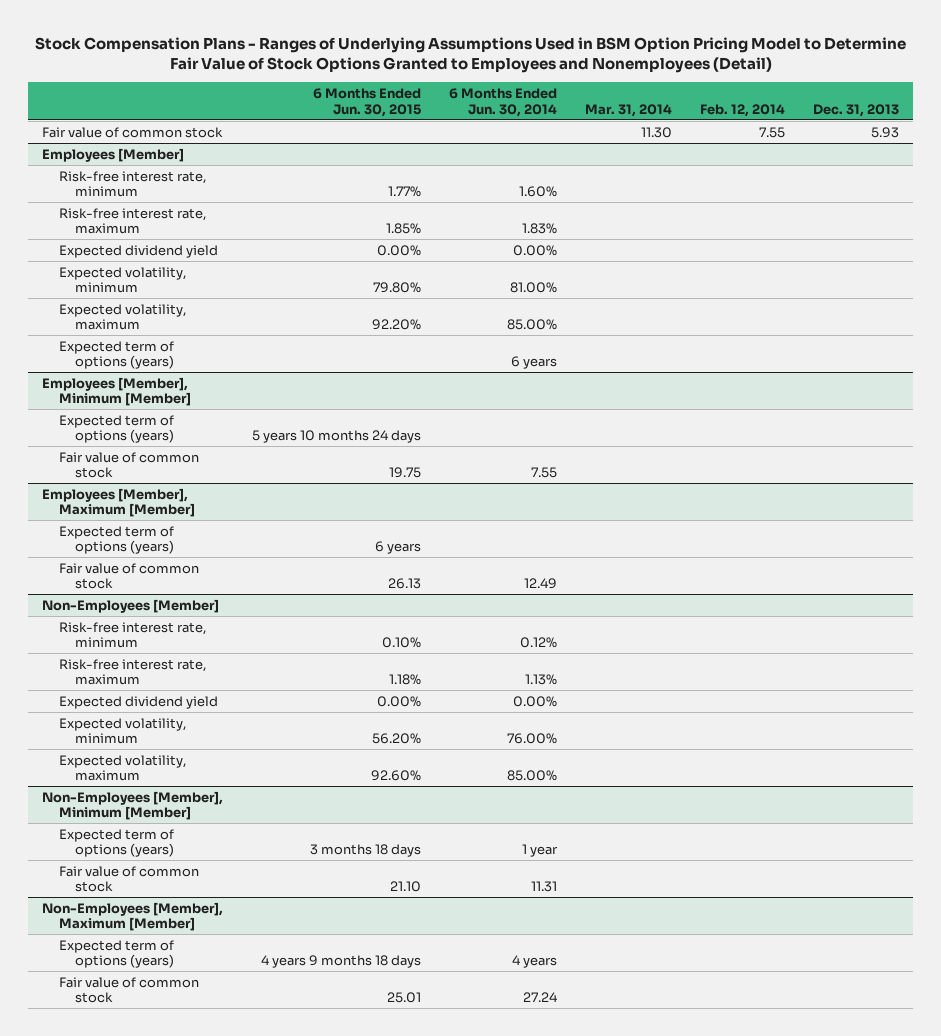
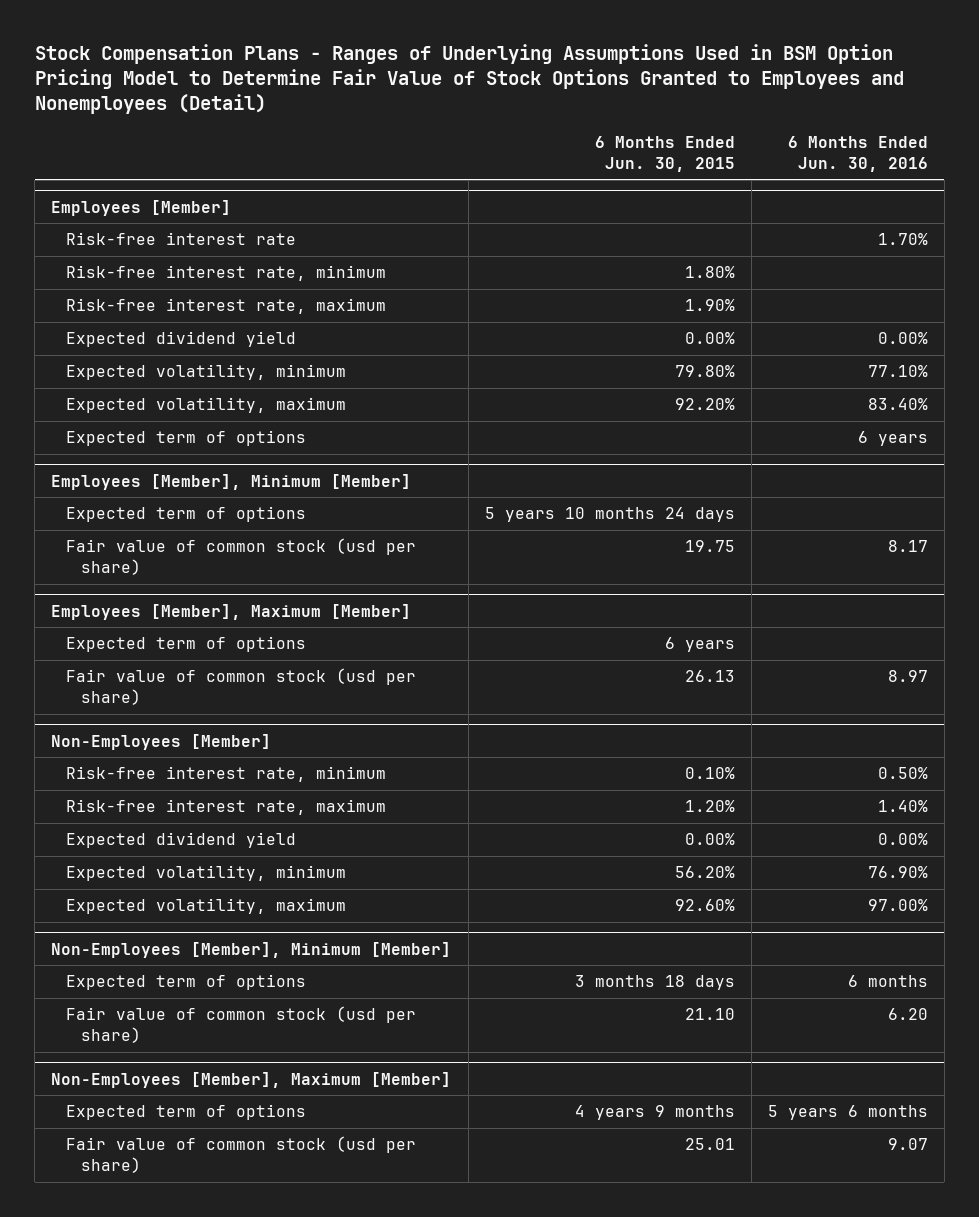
- | 6 Months Ended Jun. 30, 2015 | 6 Months Ended Jun. 30, 2014 | Mar. 31, 2014 | Feb. 12, 2014 | Dec. 31, 2013
+ | 6 Months Ended Jun. 30, 2015 | 6 Months Ended Jun. 30, 2016
- Fair value of common stock | | | 11.30 | 7.55 | 5.93
@ Employees [Member]
- Risk-free interest rate, minimum | 1.77% | 1.60% | | |
- Risk-free interest rate, maximum | 1.85% | 1.83% | | |
+ Risk-free interest rate | | 1.70%
+ Risk-free interest rate, minimum | 1.80% |
+ Risk-free interest rate, maximum | 1.90% |
- Expected term of options (years) | | 6 years | | |
+ Expected term of options | | 6 years
@ Employees [Member], Minimum [Member]
- Expected term of options (years) | 5 years 10 months 24 days | | | |
- Fair value of common stock | 19.75 | 7.55 | | |
+ Expected term of options | 5 years 10 months 24 days |
+ Fair value of common stock (usd per share) | 19.75 | 8.17
@ Employees [Member], Maximum [Member]
- Expected term of options (years) | 6 years | | | |
- Fair value of common stock | 26.13 | 12.49 | | |
+ Expected term of options | 6 years |
+ Fair value of common stock (usd per share) | 26.13 | 8.97
@ Non-Employees [Member]
- Risk-free interest rate, maximum | 1.18% | 1.13% | | |
+ Risk-free interest rate, maximum | 1.20% | 1.40%
@ Non-Employees [Member], Minimum [Member]
- Expected term of options (years) | 3 months 18 days | 1 year | | |
- Fair value of common stock | 21.10 | 11.31 | | |
+ Expected term of options | 3 months 18 days | 6 months
+ Fair value of common stock (usd per share) | 21.10 | 6.20
@ Non-Employees [Member], Maximum [Member]
- Expected term of options (years) | 4 years 9 months 18 days | 4 years | | |
- Fair value of common stock | 25.01 | 27.24 | | |
+ Expected term of options | 4 years 9 months | 5 years 6 months
+ Fair value of common stock (usd per share) | 25.01 | 9.07

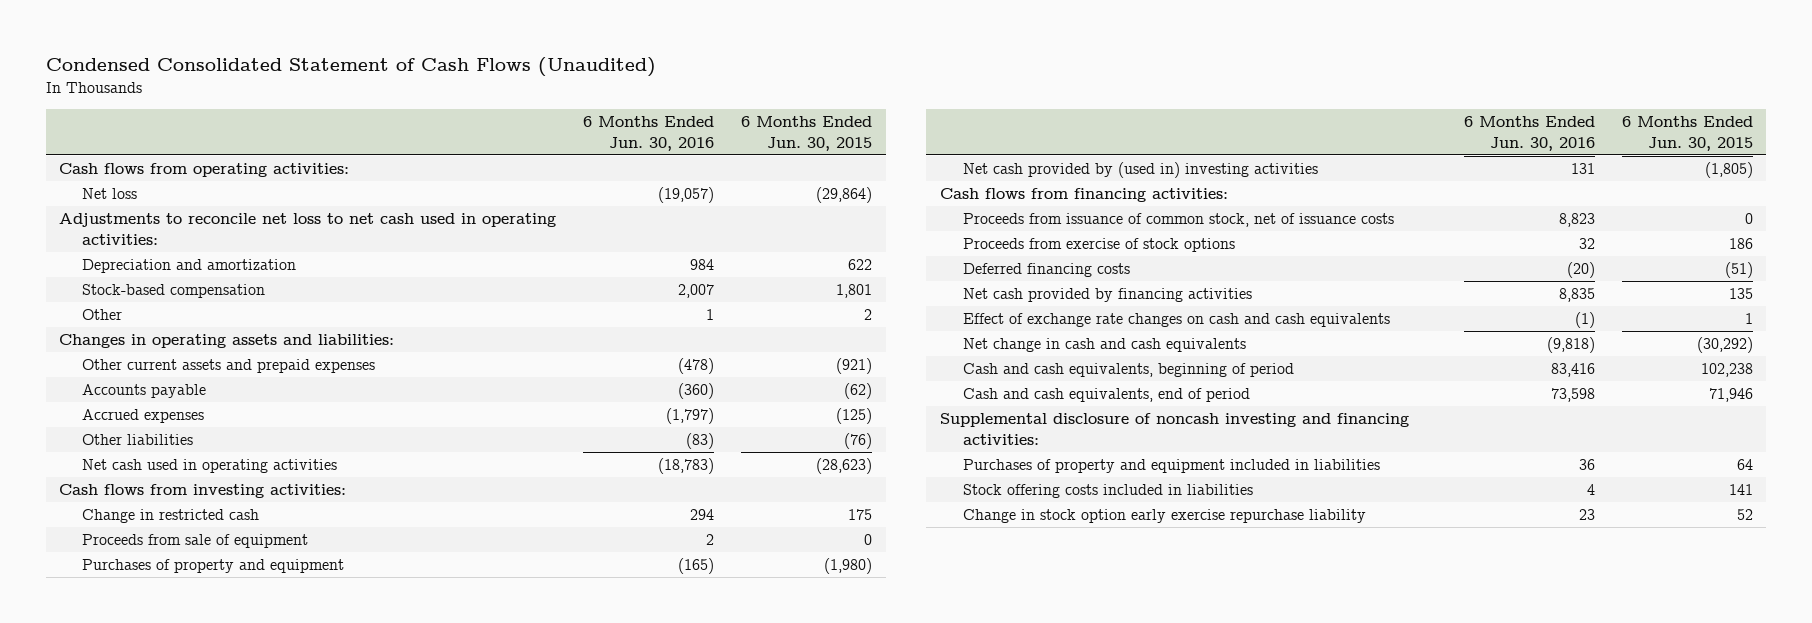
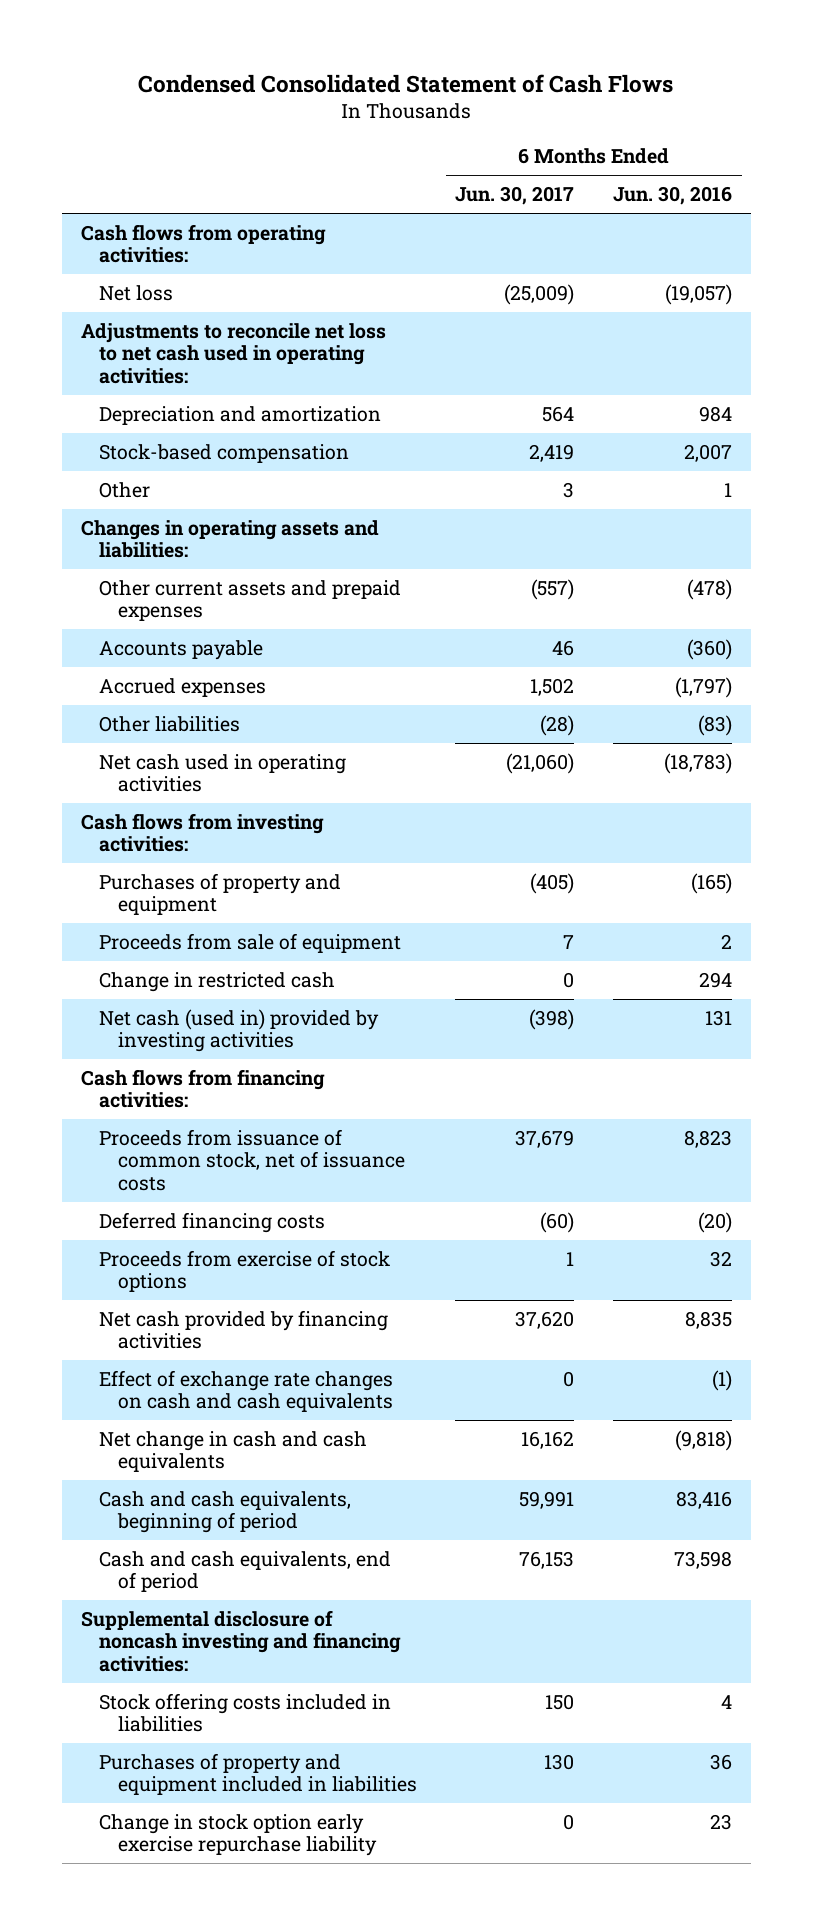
- Condensed Consolidated Statement of Cash Flows (Unaudited)
+ Condensed Consolidated Statement of Cash Flows
- | 6 Months Ended Jun. 30, 2016 | 6 Months Ended Jun. 30, 2015
+ | 6 Months Ended Jun. 30, 2017 | 6 Months Ended Jun. 30, 2016
- Net cash provided by (used in) investing activities | 131 | (1,805)
moved down: Proceeds from sale of equipment | 7 | 2
moved down: Change in restricted cash | 0 | 294
+ Net cash (used in) provided by investing activities | (398) | 131
moved down: Proceeds from exercise of stock options | 1 | 32
moved down: Purchases of property and equipment included in liabilities | 130 | 36

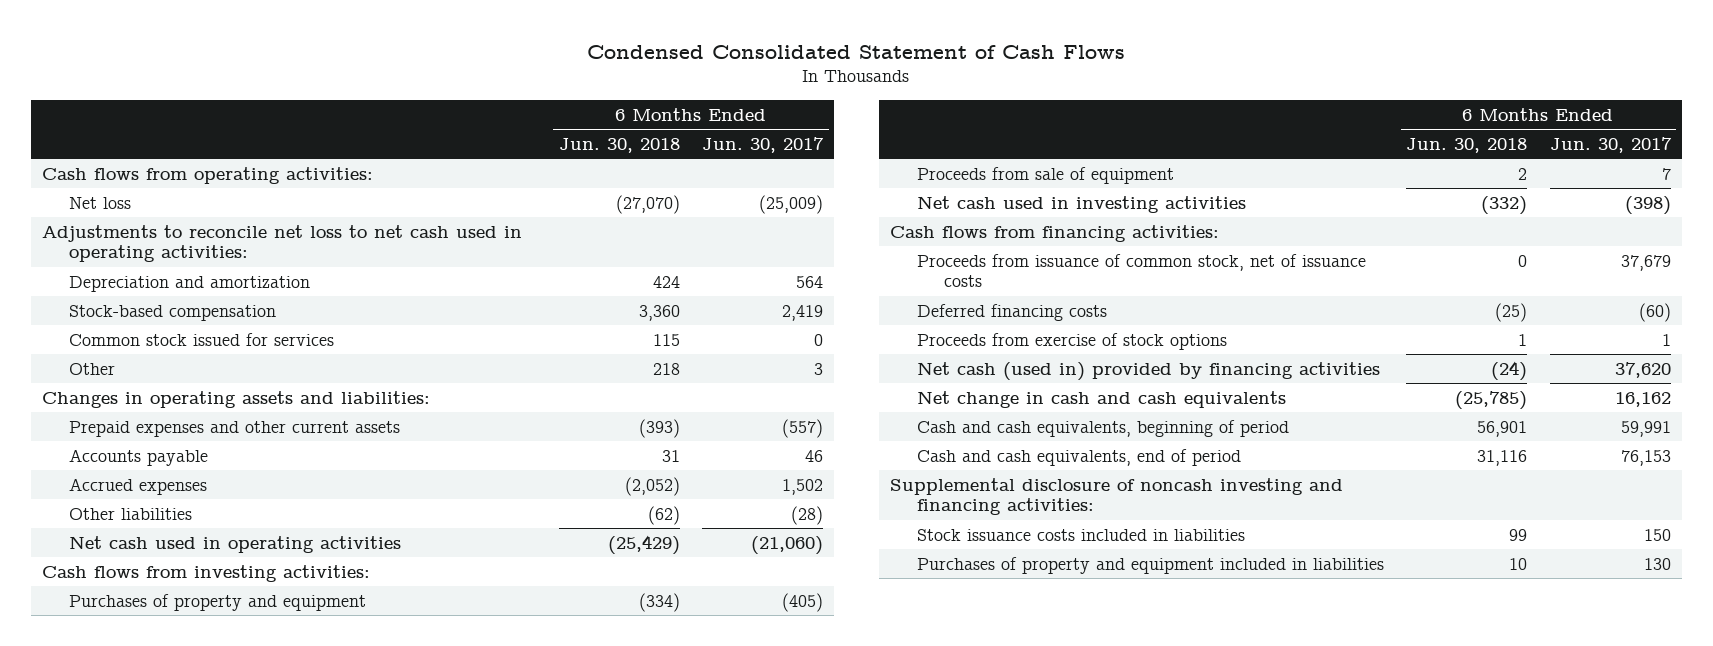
- | 6 Months Ended Jun. 30, 2017 | 6 Months Ended Jun. 30, 2016
+ | 6 Months Ended Jun. 30, 2018 | 6 Months Ended Jun. 30, 2017
+ Common stock issued for services | 115 | 0
- Other current assets and prepaid expenses | (557) | (478)
+ Prepaid expenses and other current assets | (393) | (557)
- Change in restricted cash | 0 | 294
- Net cash (used in) provided by investing activities | (398) | 131
+ Net cash used in investing activities | (332) | (398)
- Net cash provided by financing activities | 37,620 | 8,835
- Effect of exchange rate changes on cash and cash equivalents | 0 | (1)
+ Net cash (used in) provided by financing activities | (24) | 37,620
- Stock offering costs included in liabilities | 150 | 4
+ Stock issuance costs included in liabilities | 99 | 150
- Change in stock option early exercise repurchase liability | 0 | 23

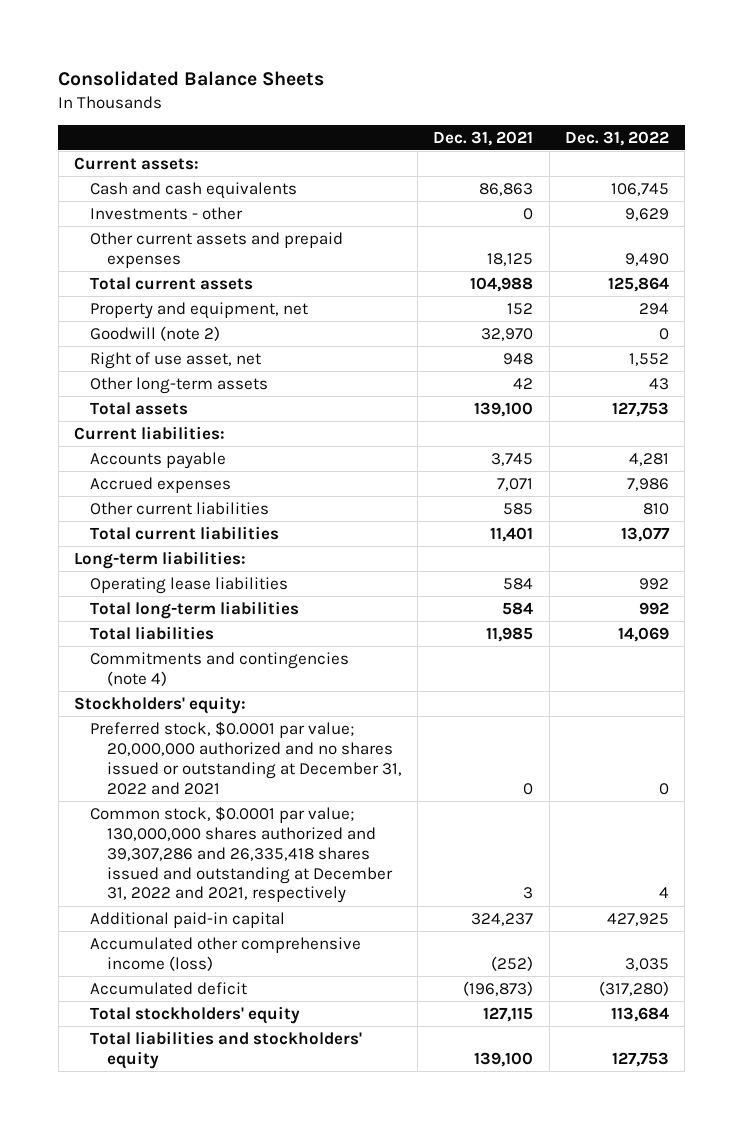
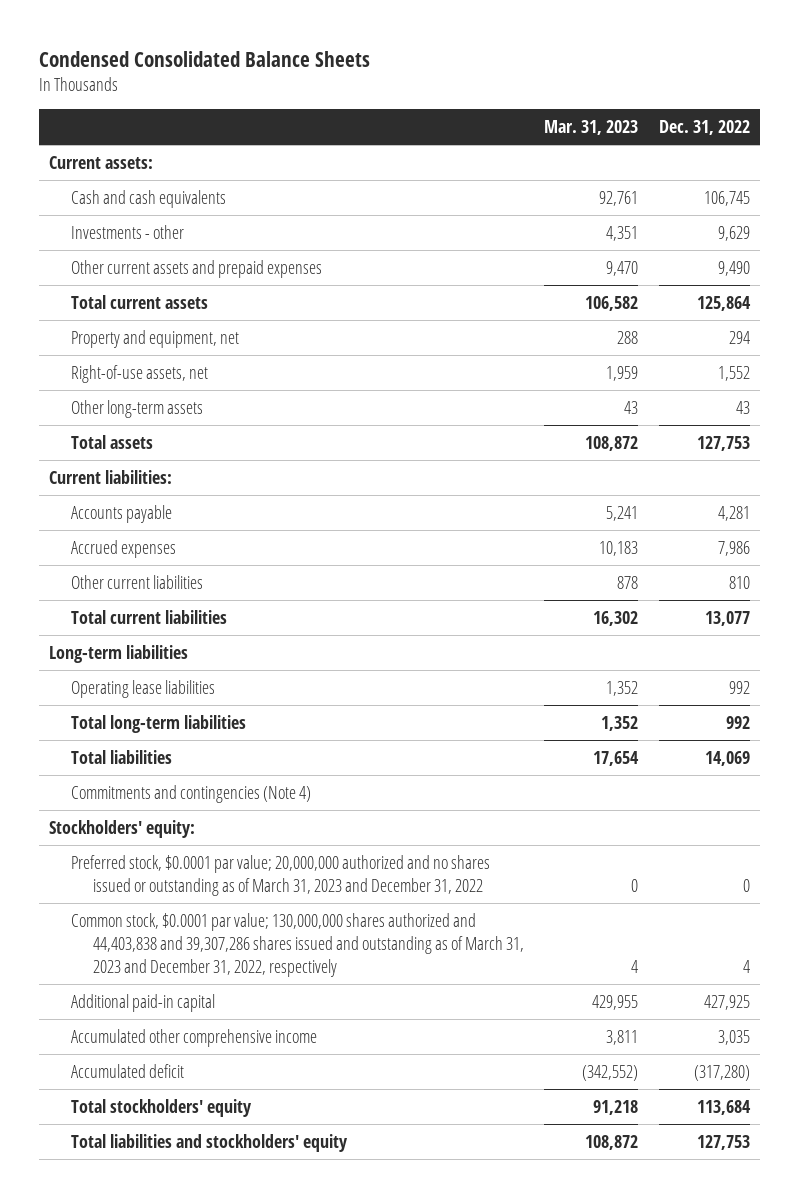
- Consolidated Balance Sheets
+ Condensed Consolidated Balance Sheets
- | Dec. 31, 2021 | Dec. 31, 2022
+ | Mar. 31, 2023 | Dec. 31, 2022
- Goodwill (note 2) | 32,970 | 0
- Right of use asset, net | 948 | 1,552
+ Right-of-use assets, net | 1,959 | 1,552
- Long-term liabilities:
+ Long-term liabilities
- Commitments and contingencies (note 4)
+ Commitments and contingencies (Note 4)
- Preferred stock, $0.0001 par value; 20,000,000 authorized and no shares issued or outstanding at December 31, 2022 and 2021 | 0 | 0
- Common stock, $0.0001 par value; 130,000,000 shares authorized and 39,307,286 and 26,335,418 shares issued and outstanding at December 31, 2022 and 2021, respectively | 3 | 4
+ Preferred stock, $0.0001 par value; 20,000,000 authorized and no shares issued or outstanding as of March 31, 2023 and December 31, 2022 | 0 | 0
+ Common stock, $0.0001 par value; 130,000,000 shares authorized and 44,403,838 and 39,307,286 shares issued and outstanding as of March 31, 2023 and December 31, 2022, respectively | 4 | 4
- Accumulated other comprehensive income (loss) | (252) | 3,035
+ Accumulated other comprehensive income | 3,811 | 3,035

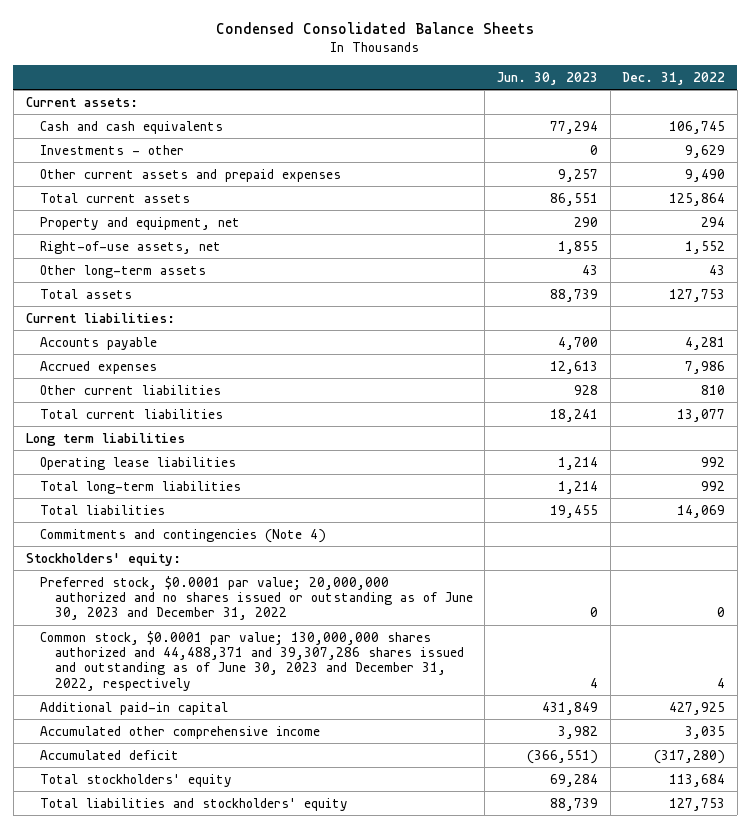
- | Mar. 31, 2023 | Dec. 31, 2022
+ | Jun. 30, 2023 | Dec. 31, 2022
- Long-term liabilities
+ Long term liabilities
- Preferred stock, $0.0001 par value; 20,000,000 authorized and no shares issued or outstanding as of March 31, 2023 and December 31, 2022 | 0 | 0
- Common stock, $0.0001 par value; 130,000,000 shares authorized and 44,403,838 and 39,307,286 shares issued and outstanding as of March 31, 2023 and December 31, 2022, respectively | 4 | 4
+ Preferred stock, $0.0001 par value; 20,000,000 authorized and no shares issued or outstanding as of June 30, 2023 and December 31, 2022 | 0 | 0
+ Common stock, $0.0001 par value; 130,000,000 shares authorized and 44,488,371 and 39,307,286 shares issued and outstanding as of June 30, 2023 and December 31, 2022, respectively | 4 | 4

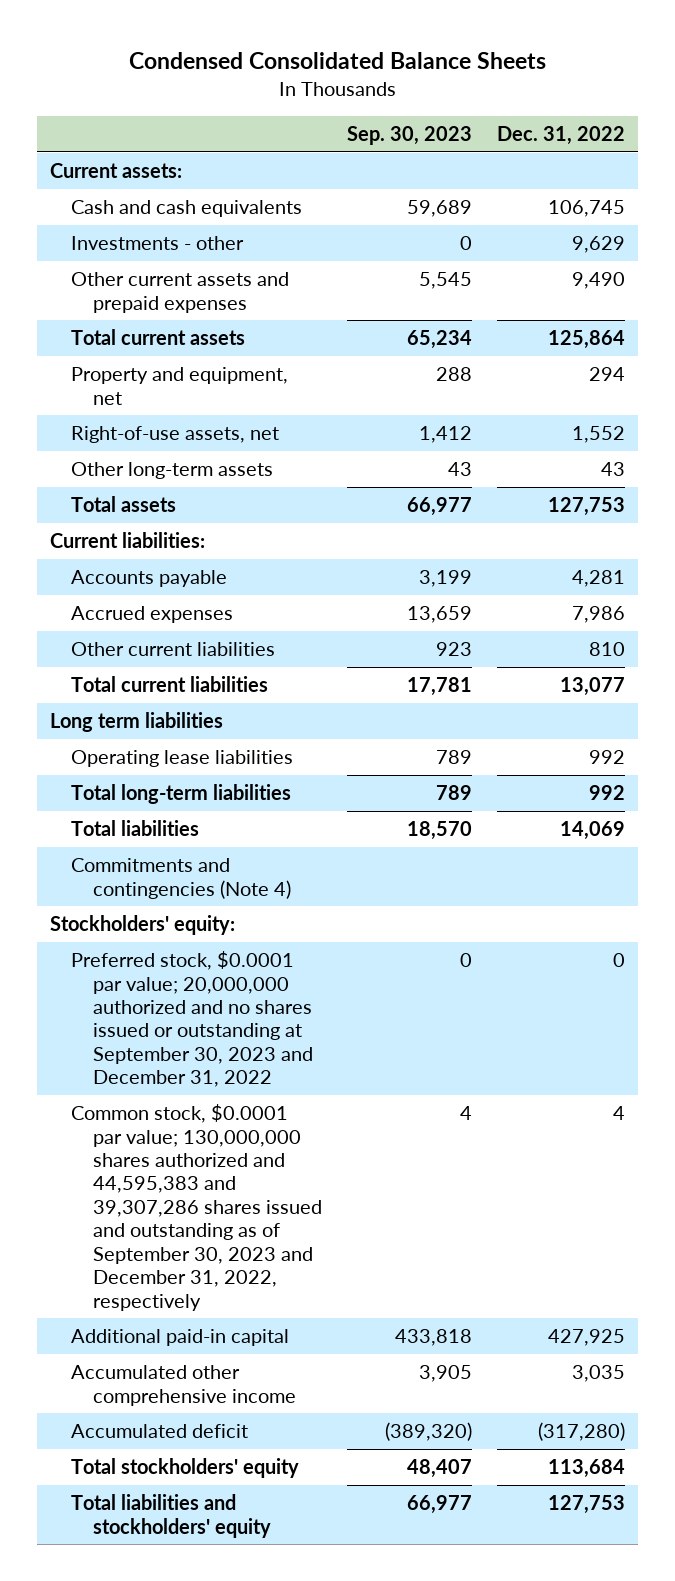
- | Jun. 30, 2023 | Dec. 31, 2022
+ | Sep. 30, 2023 | Dec. 31, 2022
- Preferred stock, $0.0001 par value; 20,000,000 authorized and no shares issued or outstanding as of June 30, 2023 and December 31, 2022 | 0 | 0
- Common stock, $0.0001 par value; 130,000,000 shares authorized and 44,488,371 and 39,307,286 shares issued and outstanding as of June 30, 2023 and December 31, 2022, respectively | 4 | 4
+ Preferred stock, $0.0001 par value; 20,000,000 authorized and no shares issued or outstanding at September 30, 2023 and December 31, 2022 | 0 | 0
+ Common stock, $0.0001 par value; 130,000,000 shares authorized and 44,595,383 and 39,307,286 shares issued and outstanding as of September 30, 2023 and December 31, 2022, respectively | 4 | 4

